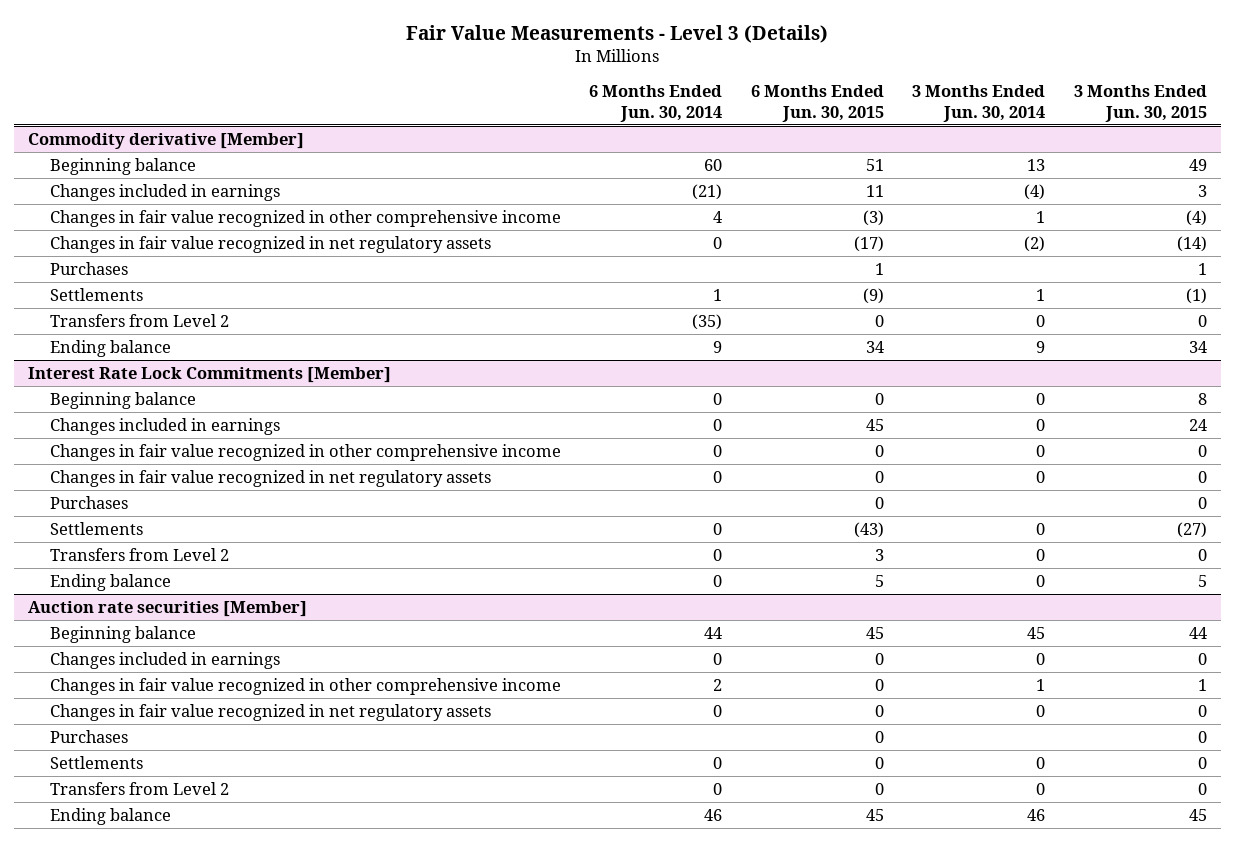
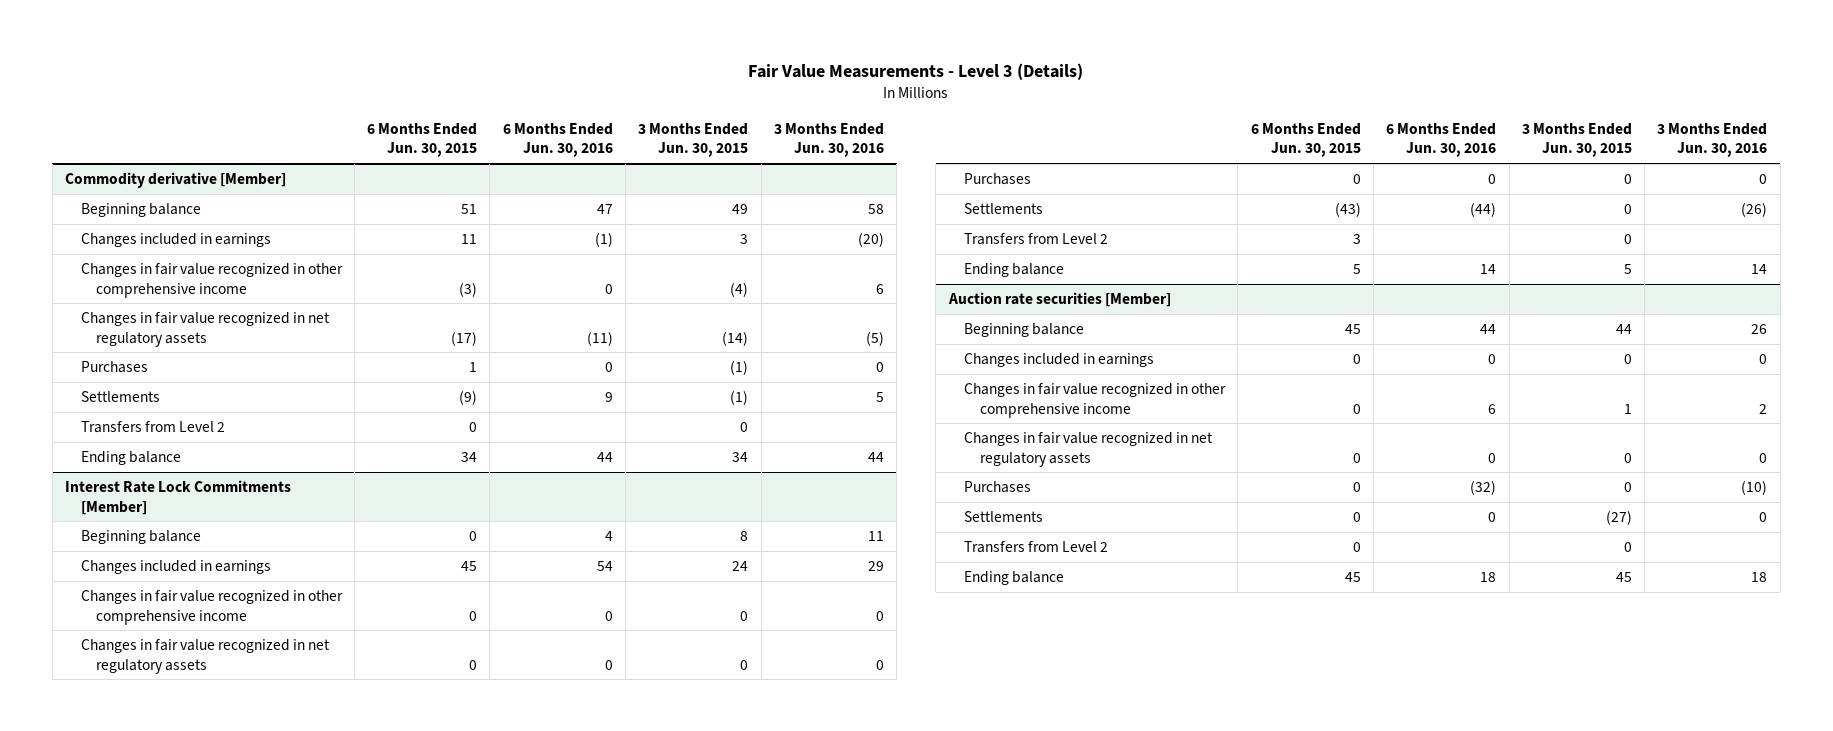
- | 6 Months Ended Jun. 30, 2014 | 6 Months Ended Jun. 30, 2015 | 3 Months Ended Jun. 30, 2014 | 3 Months Ended Jun. 30, 2015
+ | 6 Months Ended Jun. 30, 2015 | 6 Months Ended Jun. 30, 2016 | 3 Months Ended Jun. 30, 2015 | 3 Months Ended Jun. 30, 2016
@ Commodity derivative [Member]
- Purchases | | 1 | | 1
+ Purchases | 1 | 0 | (1) | 0
@ Interest Rate Lock Commitments [Member]
- Settlements | 0 | (43) | 0 | (27)
+ Settlements | (43) | (44) | 0 | (26)
@ Auction rate securities [Member]
- Settlements | 0 | 0 | 0 | 0
+ Settlements | 0 | 0 | (27) | 0

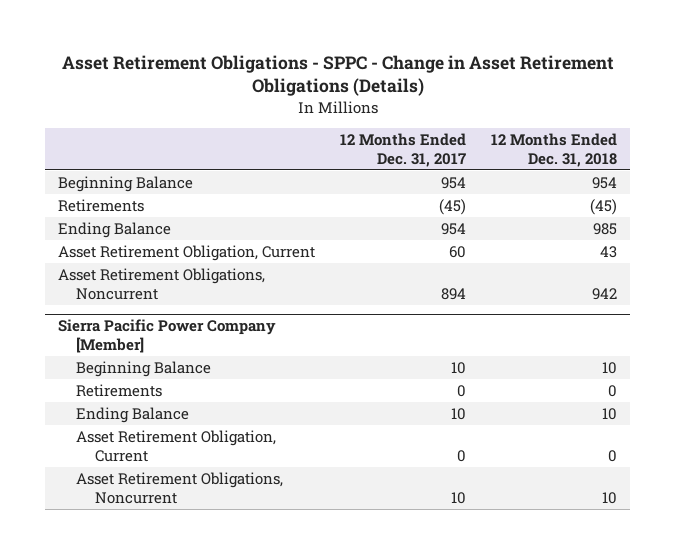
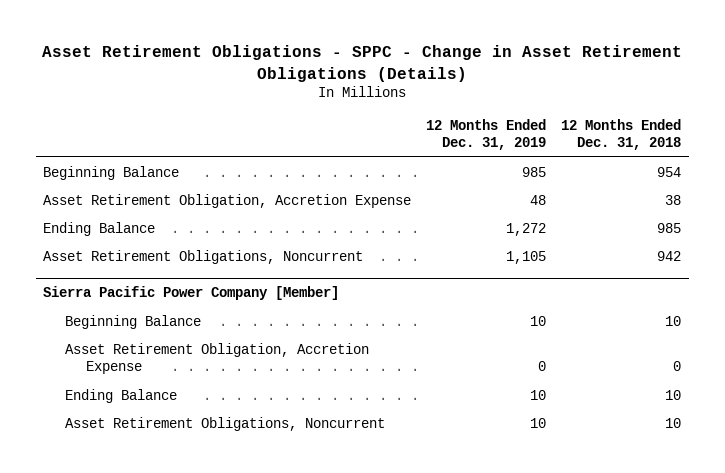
- | 12 Months Ended Dec. 31, 2017 | 12 Months Ended Dec. 31, 2018
+ | 12 Months Ended Dec. 31, 2019 | 12 Months Ended Dec. 31, 2018
- Retirements | (45) | (45)
+ Asset Retirement Obligation, Accretion Expense | 48 | 38
- Asset Retirement Obligation, Current | 60 | 43
@ Sierra Pacific Power Company [Member]
- Retirements | 0 | 0
+ Asset Retirement Obligation, Accretion Expense | 0 | 0
- Asset Retirement Obligation, Current | 0 | 0

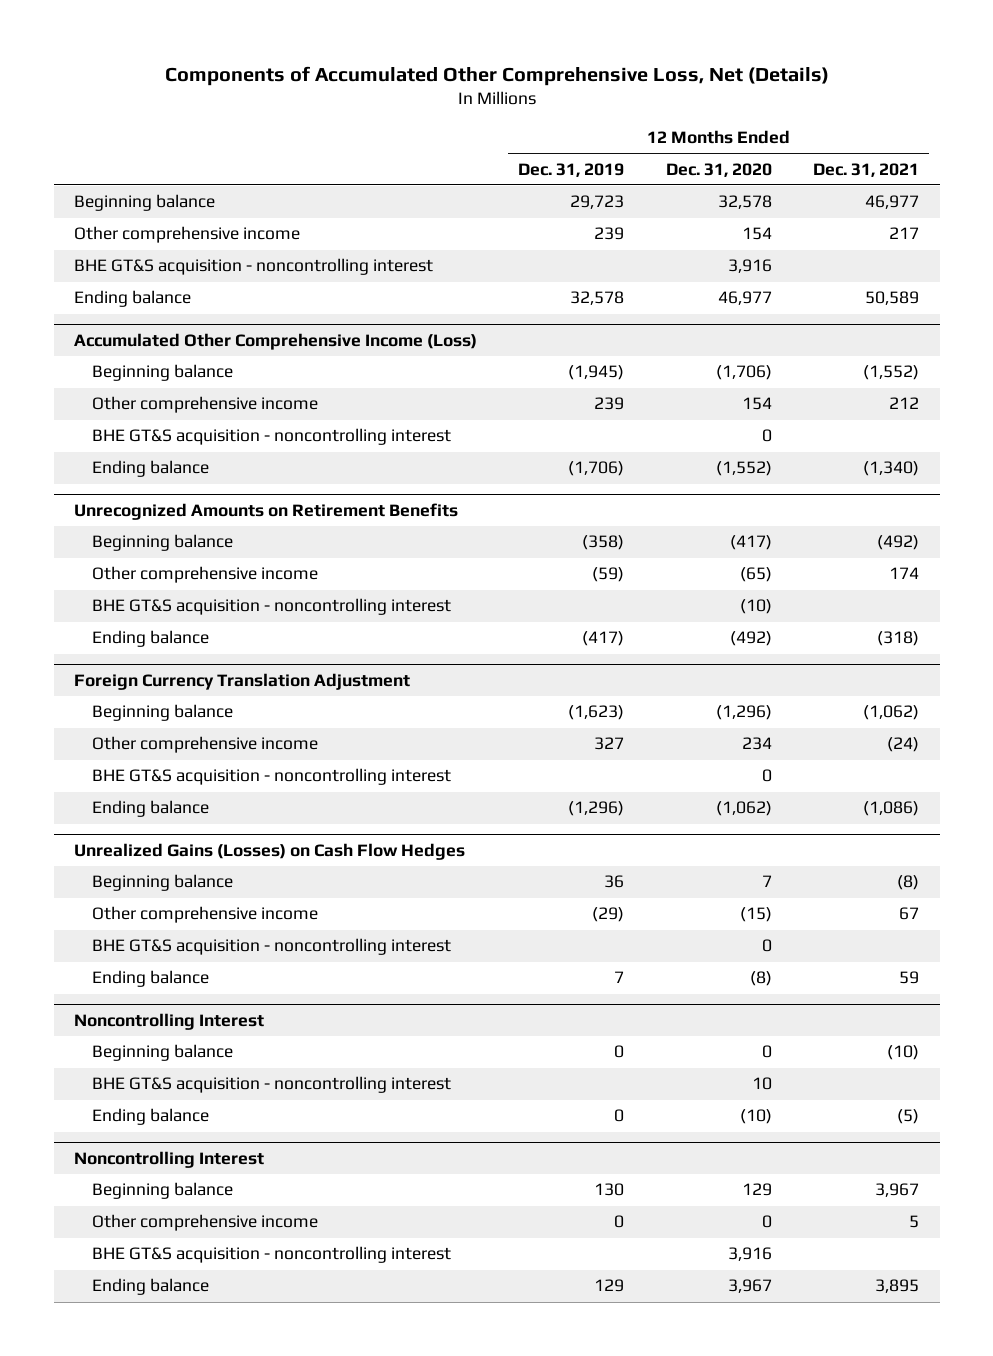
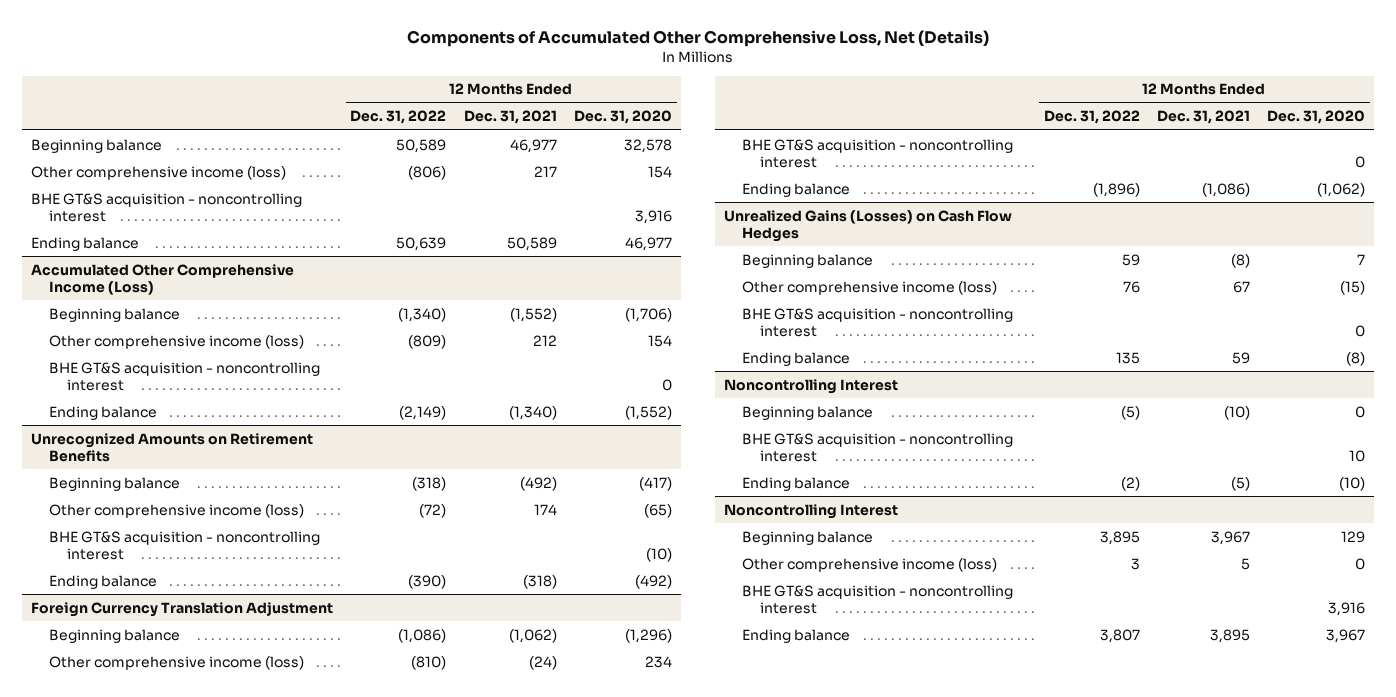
- | 12 Months Ended Dec. 31, 2019 | 12 Months Ended Dec. 31, 2020 | 12 Months Ended Dec. 31, 2021
+ | 12 Months Ended Dec. 31, 2022 | 12 Months Ended Dec. 31, 2021 | 12 Months Ended Dec. 31, 2020
- Other comprehensive income | 239 | 154 | 217
+ Other comprehensive income (loss) | (806) | 217 | 154
@ Accumulated Other Comprehensive Income (Loss)
- Other comprehensive income | 239 | 154 | 212
+ Other comprehensive income (loss) | (809) | 212 | 154
@ Unrecognized Amounts on Retirement Benefits
- Other comprehensive income | (59) | (65) | 174
+ Other comprehensive income (loss) | (72) | 174 | (65)
@ Foreign Currency Translation Adjustment
- Other comprehensive income | 327 | 234 | (24)
+ Other comprehensive income (loss) | (810) | (24) | 234
@ Unrealized Gains (Losses) on Cash Flow Hedges
- Other comprehensive income | (29) | (15) | 67
+ Other comprehensive income (loss) | 76 | 67 | (15)
@ Noncontrolling Interest
- Other comprehensive income | 0 | 0 | 5
+ Other comprehensive income (loss) | 3 | 5 | 0

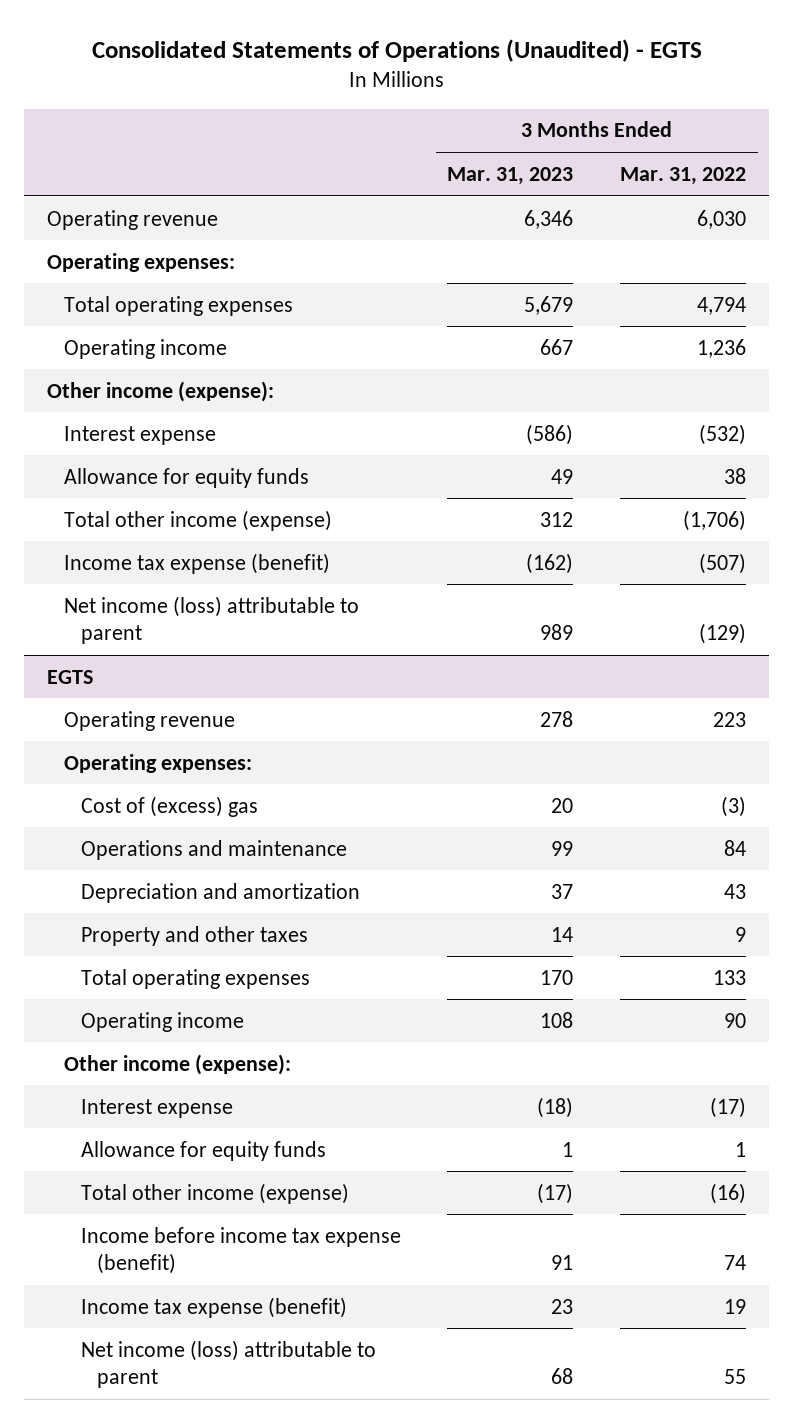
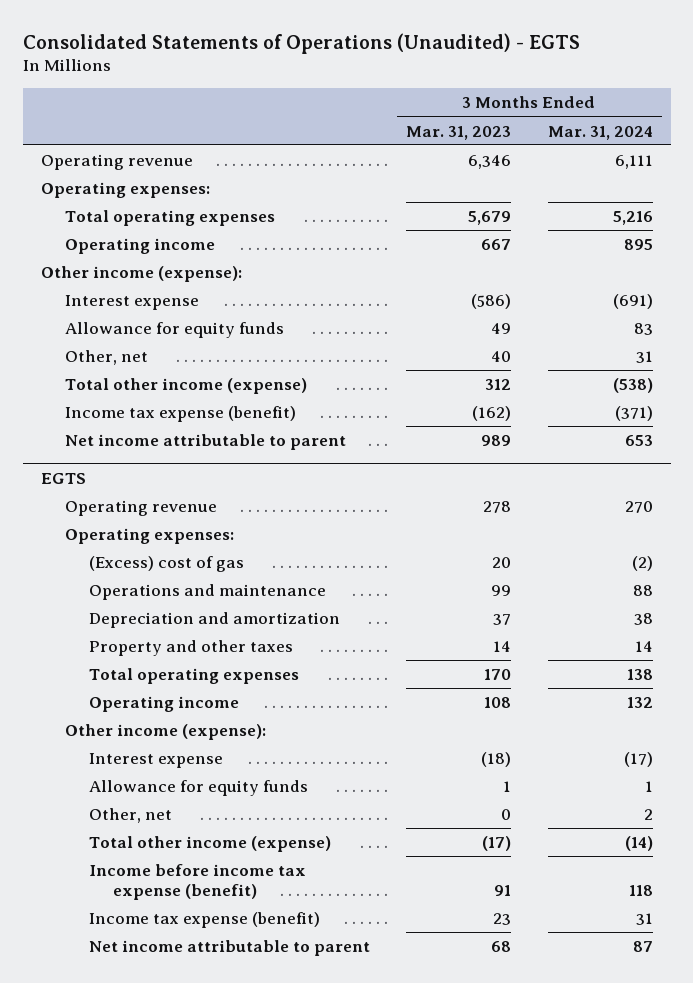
- | 3 Months Ended Mar. 31, 2023 | 3 Months Ended Mar. 31, 2022
+ | 3 Months Ended Mar. 31, 2023 | 3 Months Ended Mar. 31, 2024
+ Other, net | 40 | 31
- Net income (loss) attributable to parent | 989 | (129)
+ Net income attributable to parent | 989 | 653
@ EGTS
- Cost of (excess) gas | 20 | (3)
+ (Excess) cost of gas | 20 | (2)
+ Other, net | 0 | 2
- Net income (loss) attributable to parent | 68 | 55
+ Net income attributable to parent | 68 | 87

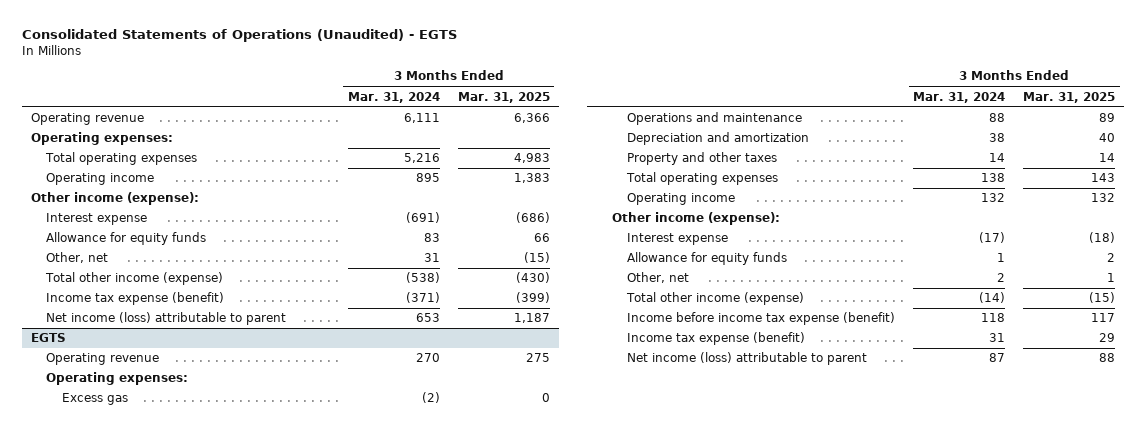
- | 3 Months Ended Mar. 31, 2023 | 3 Months Ended Mar. 31, 2024
+ | 3 Months Ended Mar. 31, 2024 | 3 Months Ended Mar. 31, 2025
- Net income attributable to parent | 989 | 653
+ Net income (loss) attributable to parent | 653 | 1,187
@ EGTS
- (Excess) cost of gas | 20 | (2)
+ Excess gas | (2) | 0
- Net income attributable to parent | 68 | 87
+ Net income (loss) attributable to parent | 87 | 88

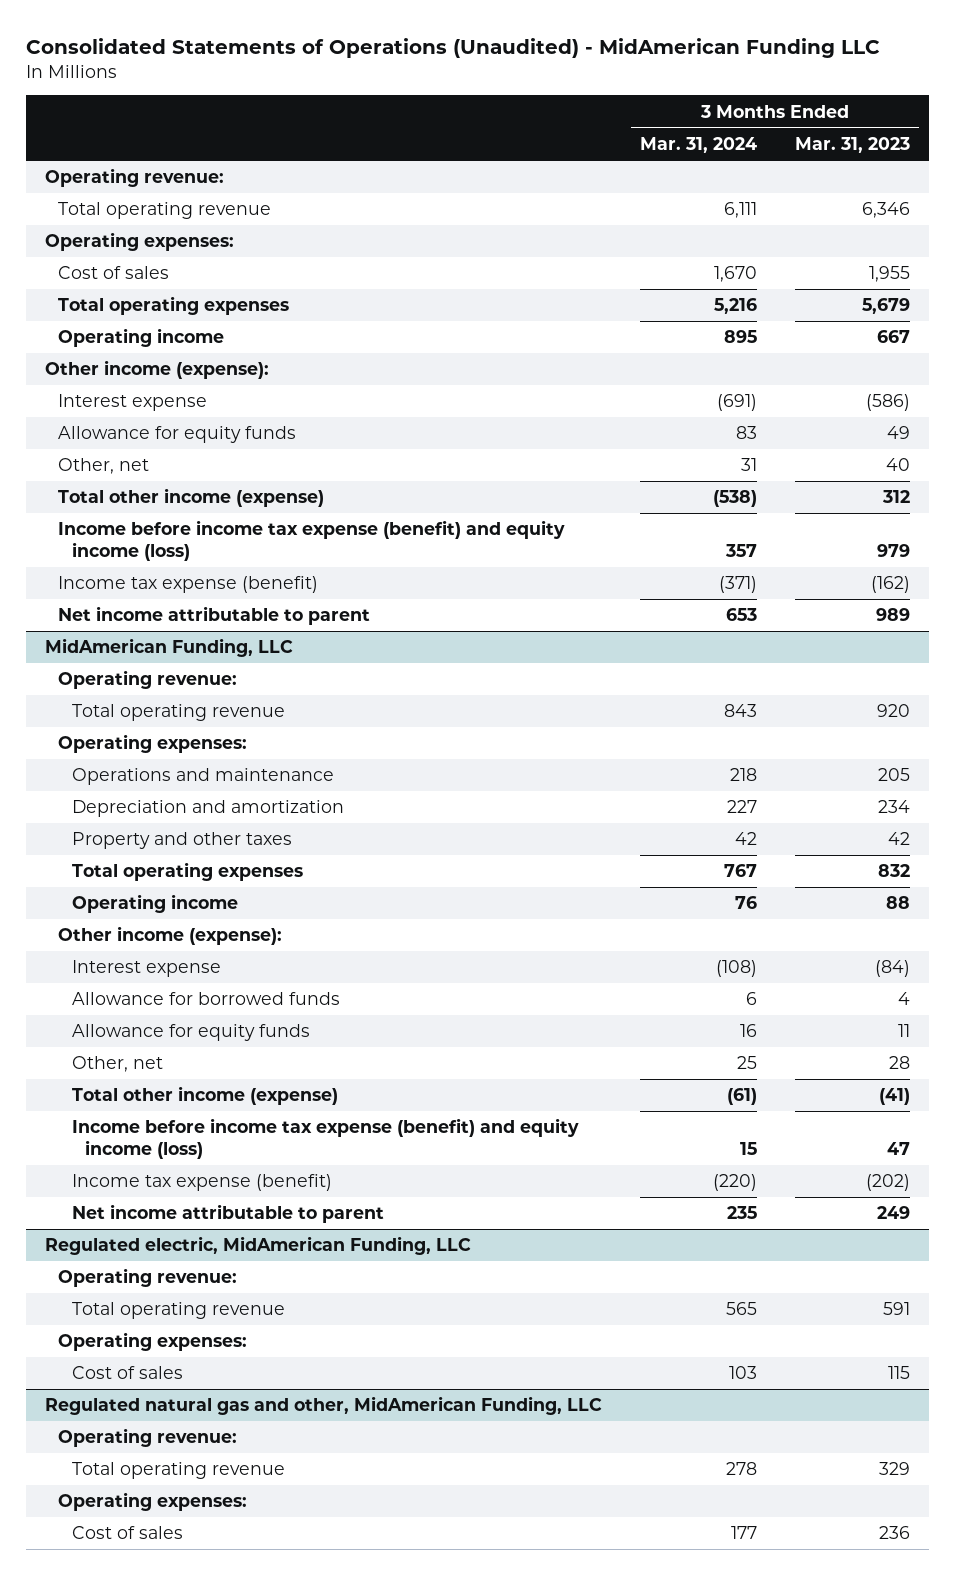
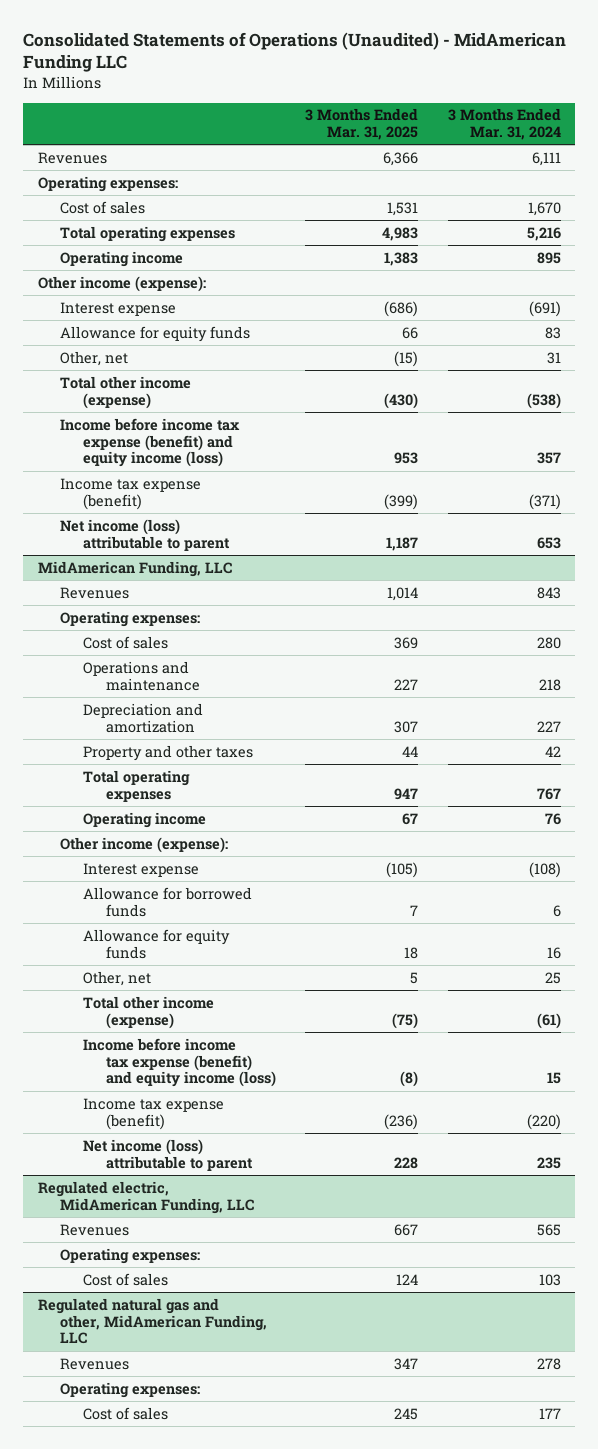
- | 3 Months Ended Mar. 31, 2024 | 3 Months Ended Mar. 31, 2023
+ | 3 Months Ended Mar. 31, 2025 | 3 Months Ended Mar. 31, 2024
- Operating revenue:
- Total operating revenue | 6,111 | 6,346
+ Revenues | 6,366 | 6,111
- Net income attributable to parent | 653 | 989
+ Net income (loss) attributable to parent | 1,187 | 653
@ MidAmerican Funding, LLC
- Operating revenue:
- Total operating revenue | 843 | 920
+ Revenues | 1,014 | 843
+ Cost of sales | 369 | 280
- Net income attributable to parent | 235 | 249
+ Net income (loss) attributable to parent | 228 | 235
@ Regulated electric, MidAmerican Funding, LLC
- Operating revenue:
- Total operating revenue | 565 | 591
+ Revenues | 667 | 565
@ Regulated natural gas and other, MidAmerican Funding, LLC
- Operating revenue:
- Total operating revenue | 278 | 329
+ Revenues | 347 | 278

